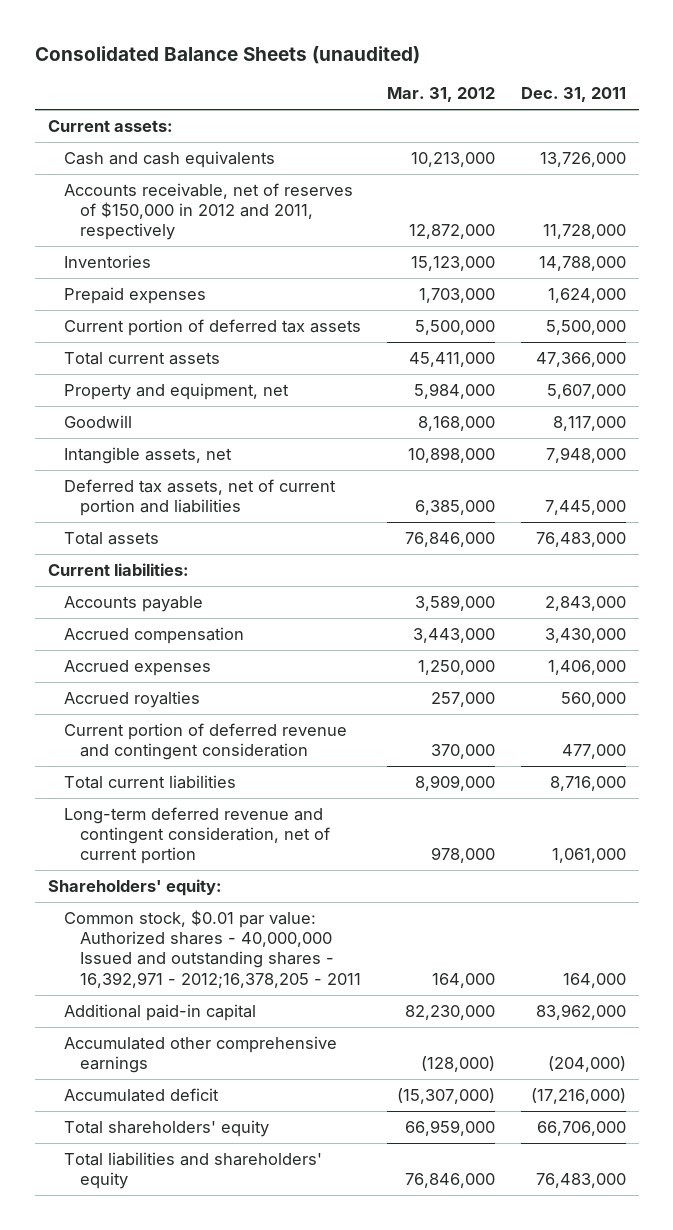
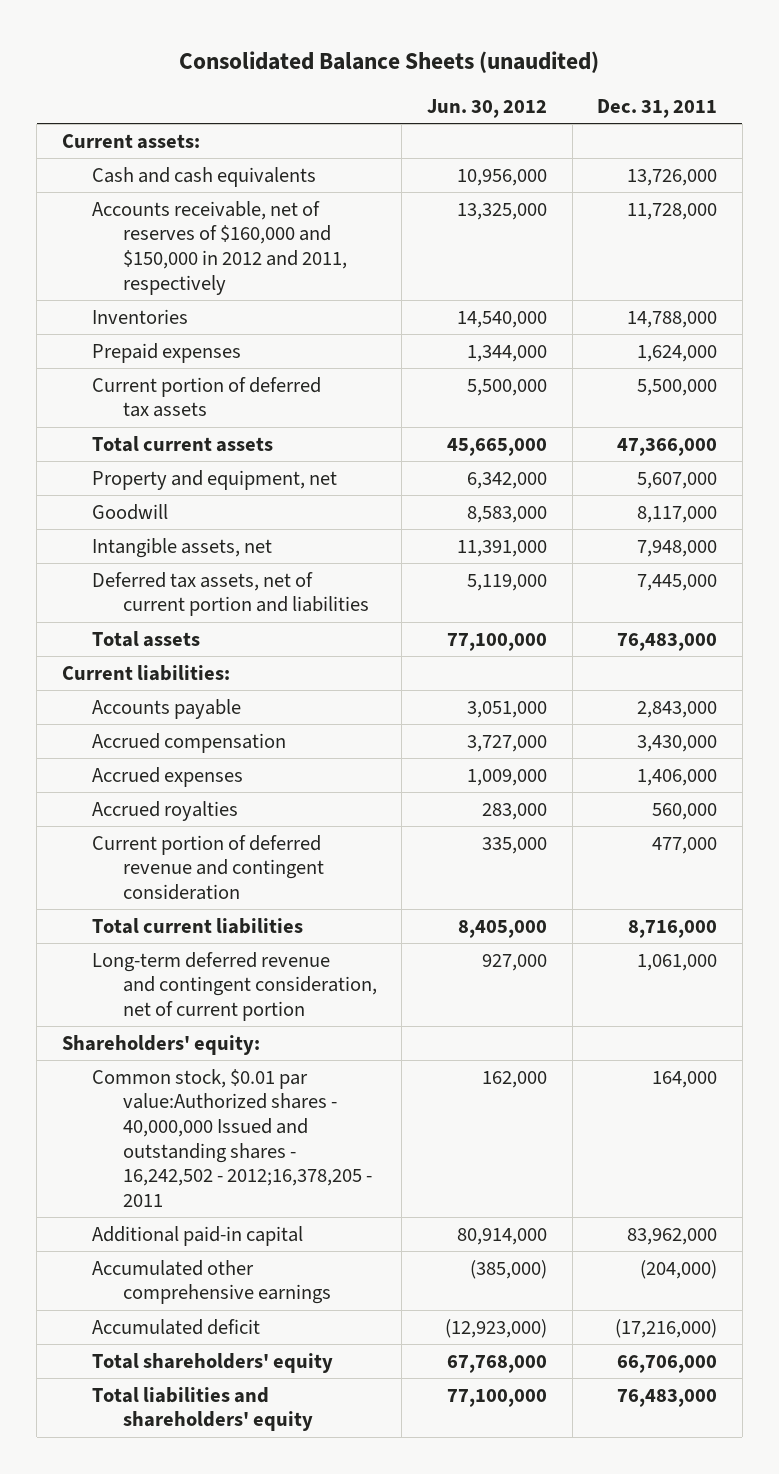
- | Mar. 31, 2012 | Dec. 31, 2011
+ | Jun. 30, 2012 | Dec. 31, 2011
- Accounts receivable, net of reserves of $150,000 in 2012 and 2011, respectively | 12,872,000 | 11,728,000
+ Accounts receivable, net of reserves of $160,000 and $150,000 in 2012 and 2011, respectively | 13,325,000 | 11,728,000
- Common stock, $0.01 par value: Authorized shares - 40,000,000 Issued and outstanding shares - 16,392,971 - 2012;16,378,205 - 2011 | 164,000 | 164,000
+ Common stock, $0.01 par value:Authorized shares - 40,000,000 Issued and outstanding shares - 16,242,502 - 2012;16,378,205 - 2011 | 162,000 | 164,000

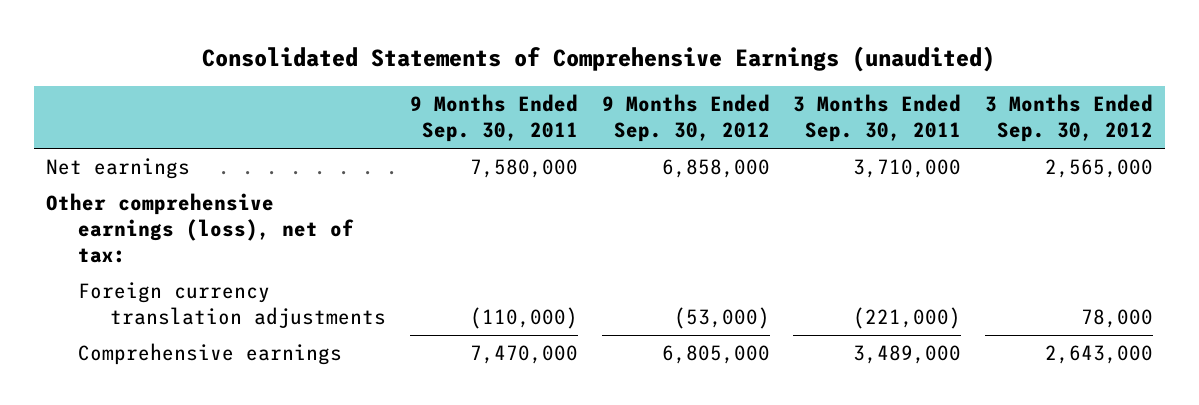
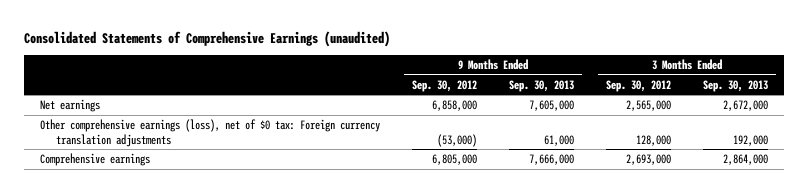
- | 9 Months Ended Sep. 30, 2011 | 9 Months Ended Sep. 30, 2012 | 3 Months Ended Sep. 30, 2011 | 3 Months Ended Sep. 30, 2012
+ | 9 Months Ended Sep. 30, 2012 | 9 Months Ended Sep. 30, 2013 | 3 Months Ended Sep. 30, 2012 | 3 Months Ended Sep. 30, 2013
- Other comprehensive earnings (loss), net of tax:
- Foreign currency translation adjustments | (110,000) | (53,000) | (221,000) | 78,000
- Comprehensive earnings | 7,470,000 | 6,805,000 | 3,489,000 | 2,643,000
+ Other comprehensive earnings (loss), net of $0 tax: Foreign currency translation adjustments | (53,000) | 61,000 | 128,000 | 192,000
+ Comprehensive earnings | 6,805,000 | 7,666,000 | 2,693,000 | 2,864,000

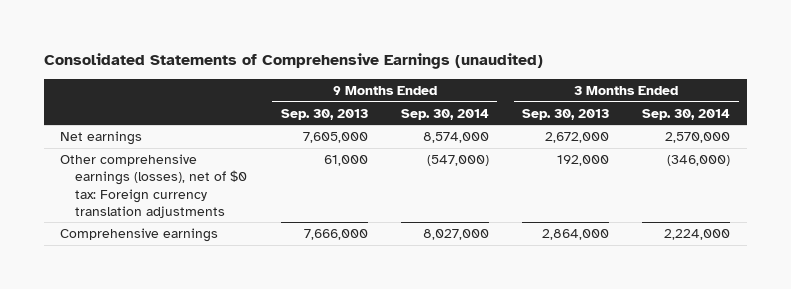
- | 9 Months Ended Sep. 30, 2012 | 9 Months Ended Sep. 30, 2013 | 3 Months Ended Sep. 30, 2012 | 3 Months Ended Sep. 30, 2013
+ | 9 Months Ended Sep. 30, 2013 | 9 Months Ended Sep. 30, 2014 | 3 Months Ended Sep. 30, 2013 | 3 Months Ended Sep. 30, 2014
- Other comprehensive earnings (loss), net of $0 tax: Foreign currency translation adjustments | (53,000) | 61,000 | 128,000 | 192,000
+ Other comprehensive earnings (losses), net of $0 tax: Foreign currency translation adjustments | 61,000 | (547,000) | 192,000 | (346,000)

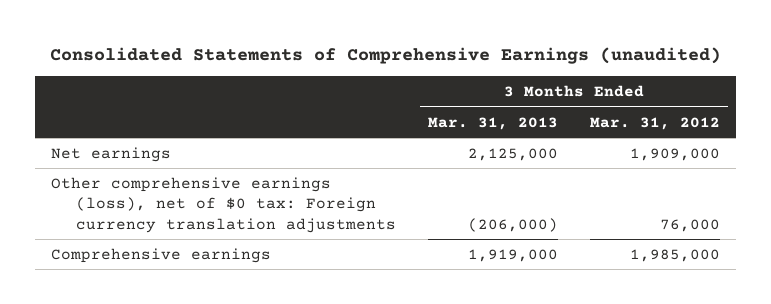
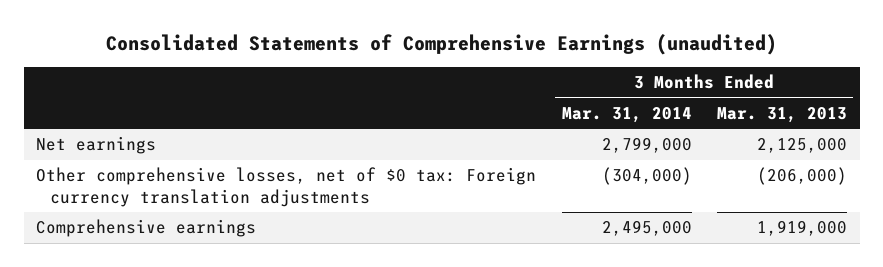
- | 3 Months Ended Mar. 31, 2013 | 3 Months Ended Mar. 31, 2012
+ | 3 Months Ended Mar. 31, 2014 | 3 Months Ended Mar. 31, 2013
- Other comprehensive earnings (loss), net of $0 tax: Foreign currency translation adjustments | (206,000) | 76,000
+ Other comprehensive losses, net of $0 tax: Foreign currency translation adjustments | (304,000) | (206,000)

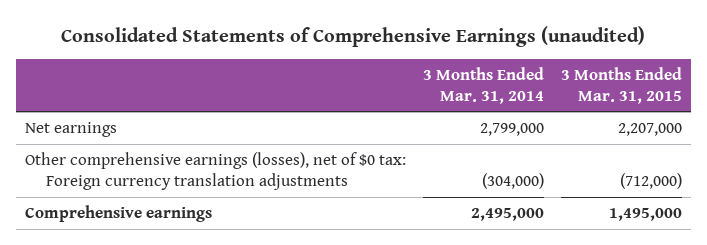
- | 3 Months Ended Mar. 31, 2014 | 3 Months Ended Mar. 31, 2013
+ | 3 Months Ended Mar. 31, 2014 | 3 Months Ended Mar. 31, 2015
- Other comprehensive losses, net of $0 tax: Foreign currency translation adjustments | (304,000) | (206,000)
+ Other comprehensive earnings (losses), net of $0 tax: Foreign currency translation adjustments | (304,000) | (712,000)

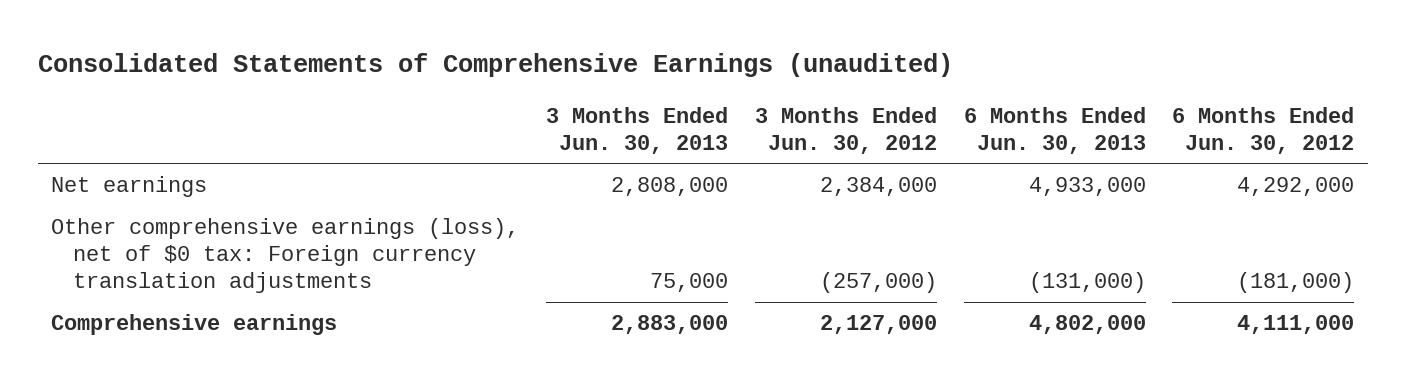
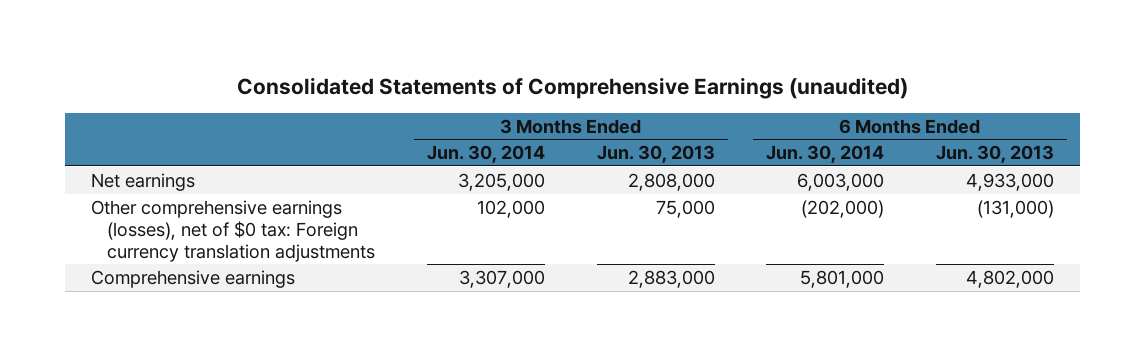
- | 3 Months Ended Jun. 30, 2013 | 3 Months Ended Jun. 30, 2012 | 6 Months Ended Jun. 30, 2013 | 6 Months Ended Jun. 30, 2012
+ | 3 Months Ended Jun. 30, 2014 | 3 Months Ended Jun. 30, 2013 | 6 Months Ended Jun. 30, 2014 | 6 Months Ended Jun. 30, 2013
- Other comprehensive earnings (loss), net of $0 tax: Foreign currency translation adjustments | 75,000 | (257,000) | (131,000) | (181,000)
+ Other comprehensive earnings (losses), net of $0 tax: Foreign currency translation adjustments | 102,000 | 75,000 | (202,000) | (131,000)

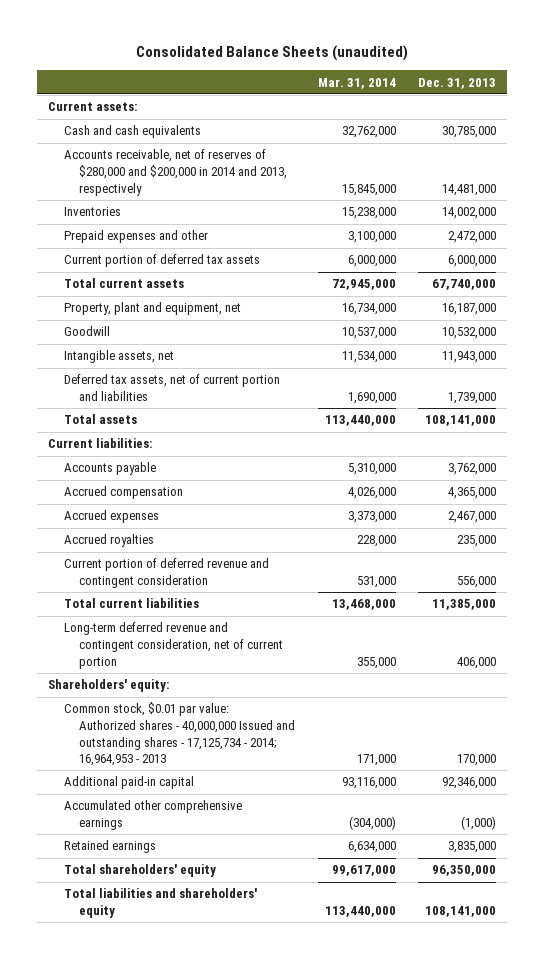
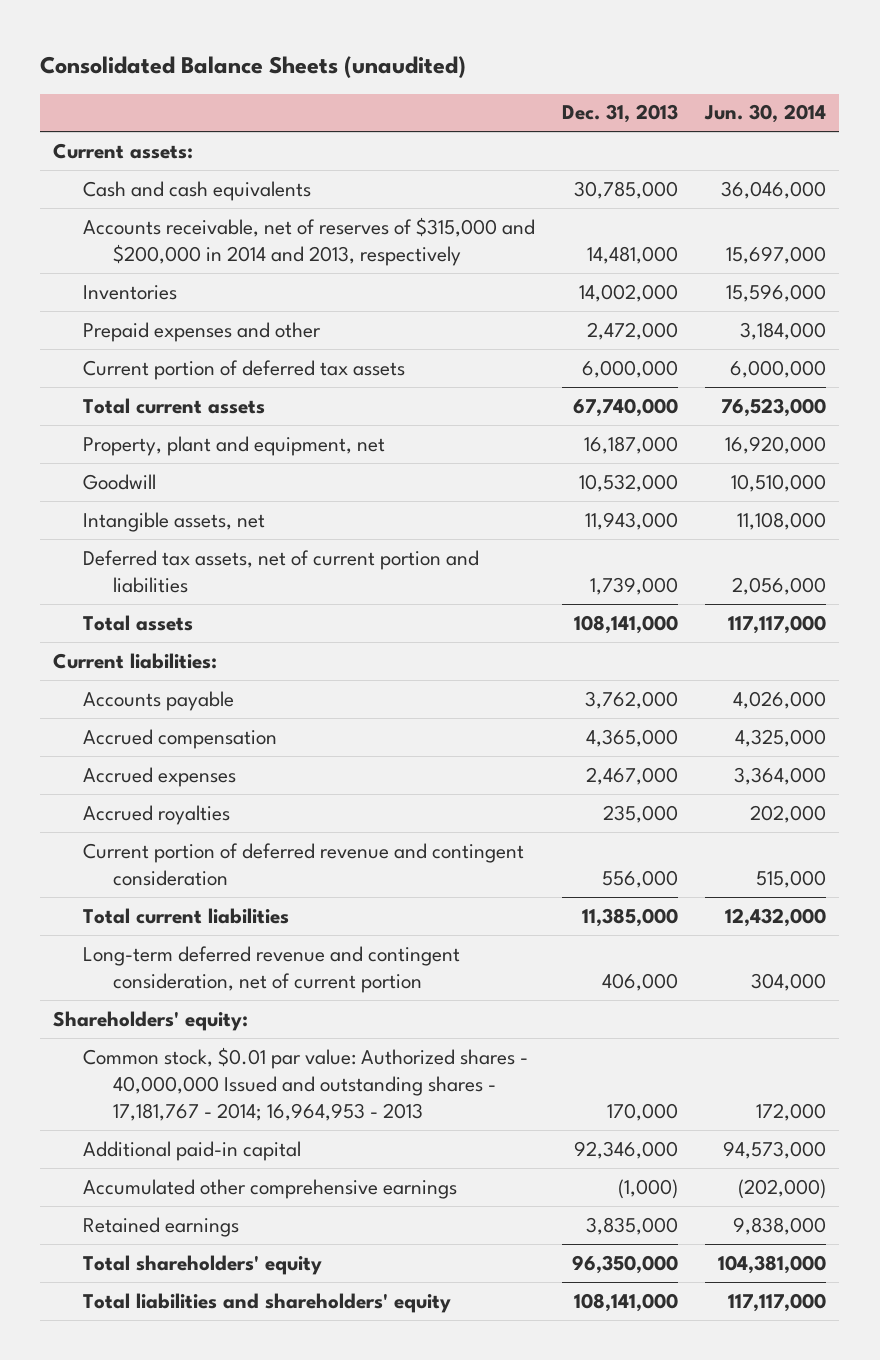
- | Mar. 31, 2014 | Dec. 31, 2013
+ | Dec. 31, 2013 | Jun. 30, 2014
- Accounts receivable, net of reserves of $280,000 and $200,000 in 2014 and 2013, respectively | 15,845,000 | 14,481,000
+ Accounts receivable, net of reserves of $315,000 and $200,000 in 2014 and 2013, respectively | 14,481,000 | 15,697,000
- Common stock, $0.01 par value: Authorized shares - 40,000,000 Issued and outstanding shares - 17,125,734 - 2014; 16,964,953 - 2013 | 171,000 | 170,000
+ Common stock, $0.01 par value: Authorized shares - 40,000,000 Issued and outstanding shares - 17,181,767 - 2014; 16,964,953 - 2013 | 170,000 | 172,000

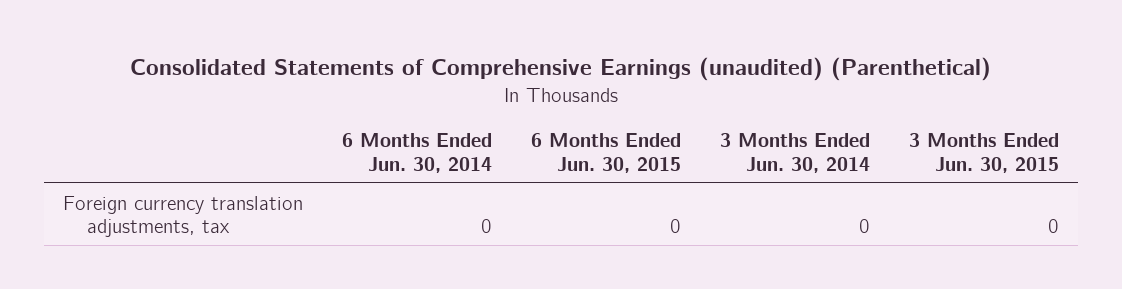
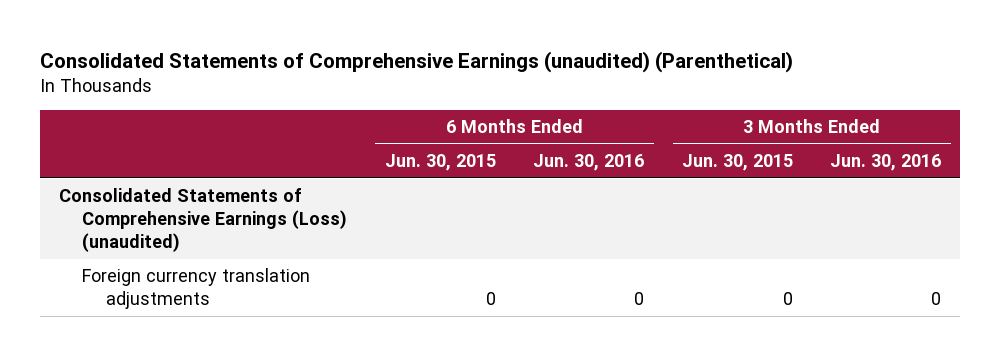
- | 6 Months Ended Jun. 30, 2014 | 6 Months Ended Jun. 30, 2015 | 3 Months Ended Jun. 30, 2014 | 3 Months Ended Jun. 30, 2015
+ | 6 Months Ended Jun. 30, 2015 | 6 Months Ended Jun. 30, 2016 | 3 Months Ended Jun. 30, 2015 | 3 Months Ended Jun. 30, 2016
- Foreign currency translation adjustments, tax | 0 | 0 | 0 | 0
+ Consolidated Statements of Comprehensive Earnings (Loss) (unaudited)
+ Foreign currency translation adjustments | 0 | 0 | 0 | 0

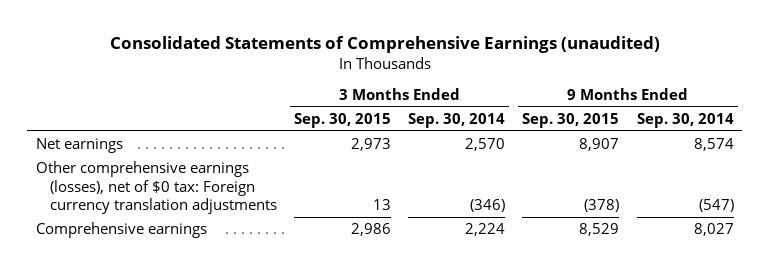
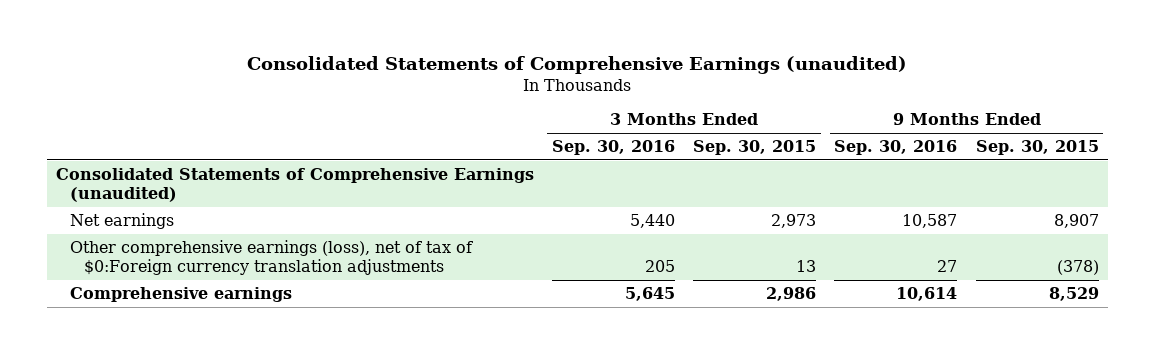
- | 3 Months Ended Sep. 30, 2015 | 3 Months Ended Sep. 30, 2014 | 9 Months Ended Sep. 30, 2015 | 9 Months Ended Sep. 30, 2014
+ | 3 Months Ended Sep. 30, 2016 | 3 Months Ended Sep. 30, 2015 | 9 Months Ended Sep. 30, 2016 | 9 Months Ended Sep. 30, 2015
+ Consolidated Statements of Comprehensive Earnings (unaudited)
- Other comprehensive earnings (losses), net of $0 tax: Foreign currency translation adjustments | 13 | (346) | (378) | (547)
+ Other comprehensive earnings (loss), net of tax of $0:Foreign currency translation adjustments | 205 | 13 | 27 | (378)

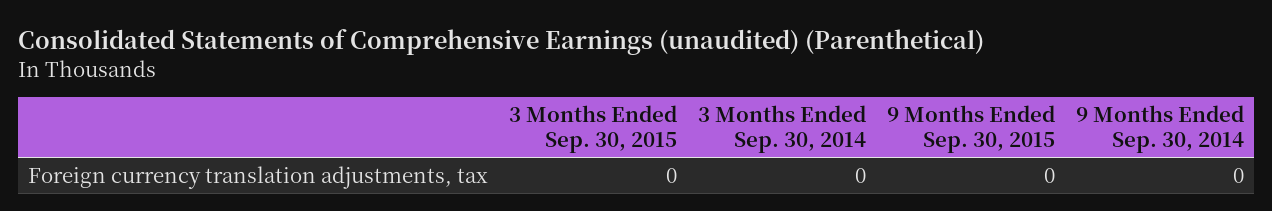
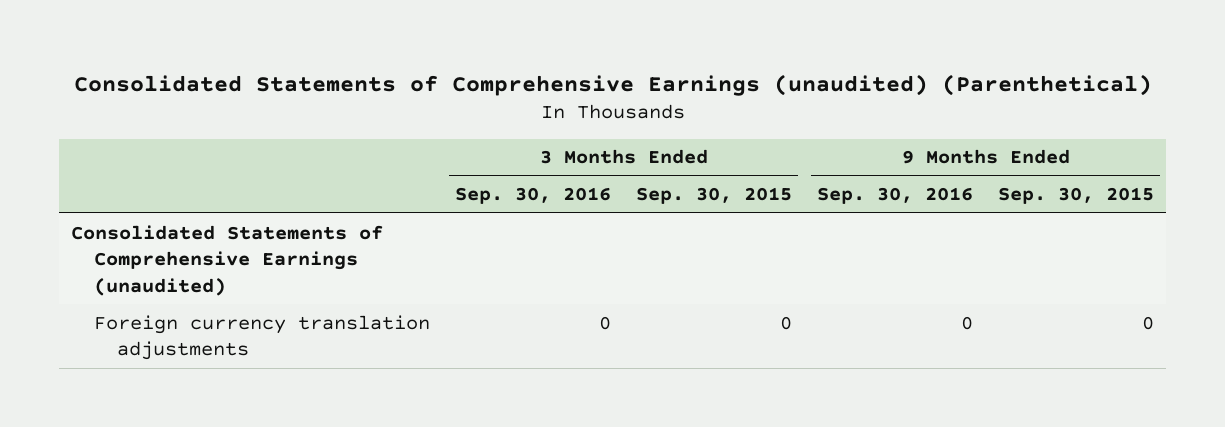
- | 3 Months Ended Sep. 30, 2015 | 3 Months Ended Sep. 30, 2014 | 9 Months Ended Sep. 30, 2015 | 9 Months Ended Sep. 30, 2014
+ | 3 Months Ended Sep. 30, 2016 | 3 Months Ended Sep. 30, 2015 | 9 Months Ended Sep. 30, 2016 | 9 Months Ended Sep. 30, 2015
- Foreign currency translation adjustments, tax | 0 | 0 | 0 | 0
+ Consolidated Statements of Comprehensive Earnings (unaudited)
+ Foreign currency translation adjustments | 0 | 0 | 0 | 0

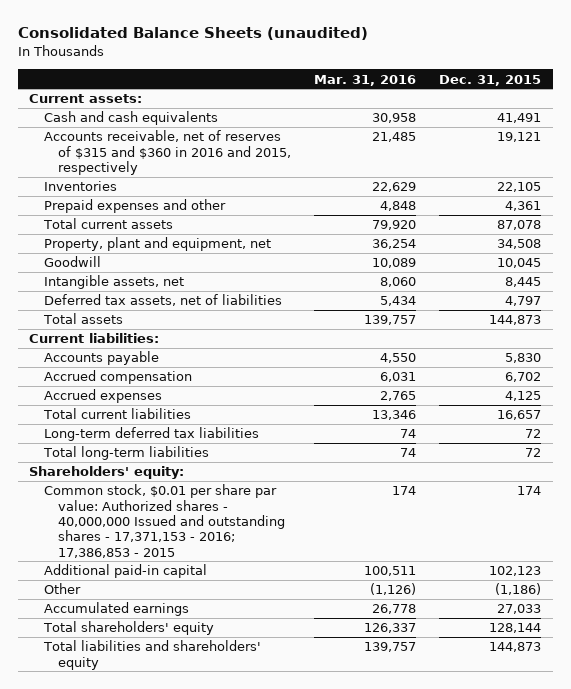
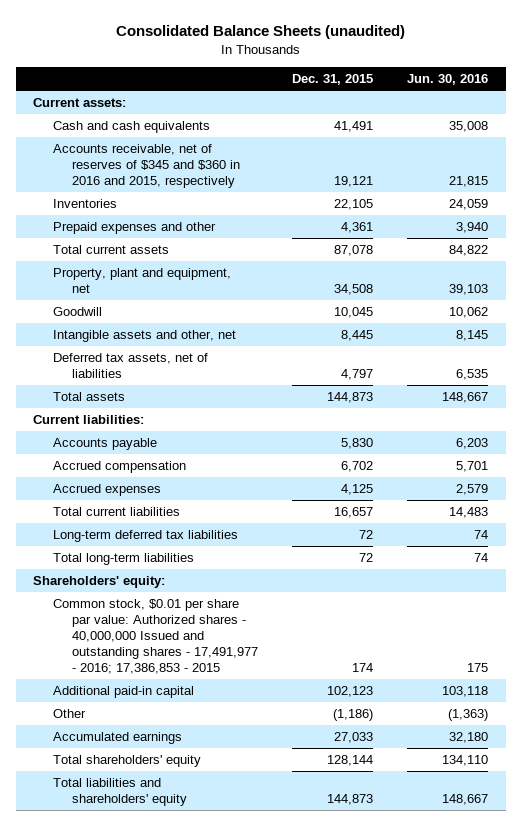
- | Mar. 31, 2016 | Dec. 31, 2015
+ | Dec. 31, 2015 | Jun. 30, 2016
- Accounts receivable, net of reserves of $315 and $360 in 2016 and 2015, respectively | 21,485 | 19,121
+ Accounts receivable, net of reserves of $345 and $360 in 2016 and 2015, respectively | 19,121 | 21,815
- Intangible assets, net | 8,060 | 8,445
+ Intangible assets and other, net | 8,445 | 8,145
- Common stock, $0.01 per share par value: Authorized shares - 40,000,000 Issued and outstanding shares - 17,371,153 - 2016; 17,386,853 - 2015 | 174 | 174
+ Common stock, $0.01 per share par value: Authorized shares - 40,000,000 Issued and outstanding shares - 17,491,977 - 2016; 17,386,853 - 2015 | 174 | 175

